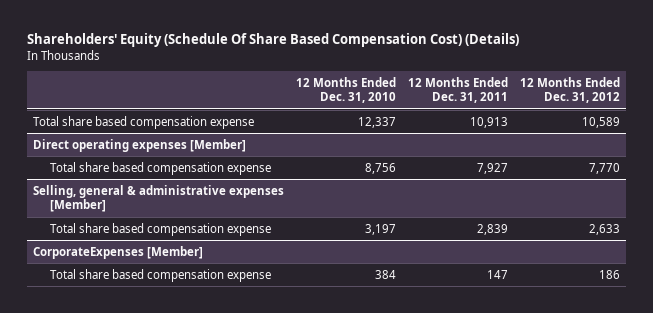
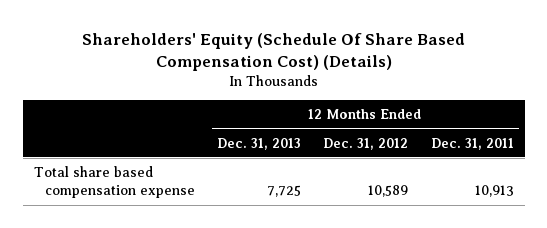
- | 12 Months Ended Dec. 31, 2010 | 12 Months Ended Dec. 31, 2011 | 12 Months Ended Dec. 31, 2012
+ | 12 Months Ended Dec. 31, 2013 | 12 Months Ended Dec. 31, 2012 | 12 Months Ended Dec. 31, 2011
- Direct operating expenses [Member]
- Total share based compensation expense | 8,756 | 7,927 | 7,770
- Selling, general & administrative expenses [Member]
- Total share based compensation expense | 3,197 | 2,839 | 2,633
- CorporateExpenses [Member]
- Total share based compensation expense | 384 | 147 | 186

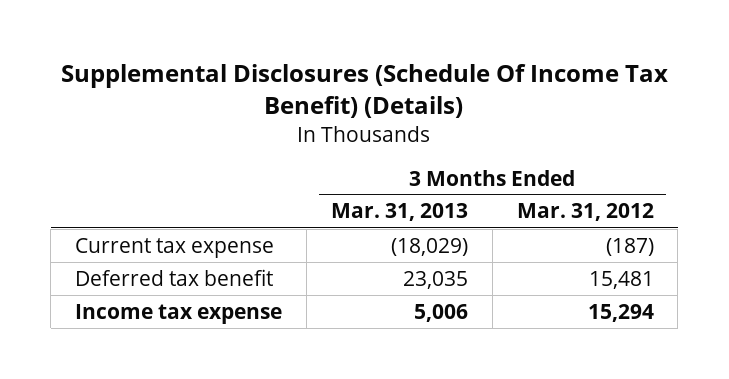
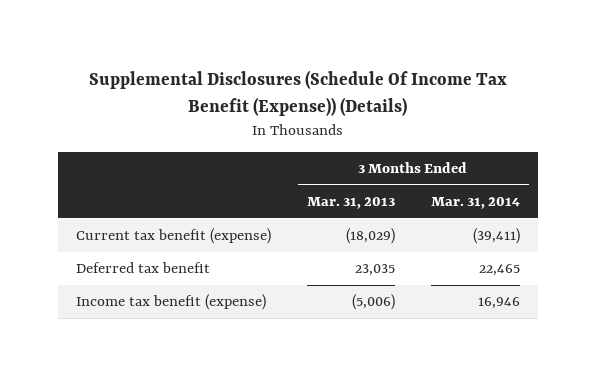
- Supplemental Disclosures (Schedule Of Income Tax Benefit) (Details)
+ Supplemental Disclosures (Schedule Of Income Tax Benefit (Expense)) (Details)
- | 3 Months Ended Mar. 31, 2013 | 3 Months Ended Mar. 31, 2012
+ | 3 Months Ended Mar. 31, 2013 | 3 Months Ended Mar. 31, 2014
- Current tax expense | (18,029) | (187)
+ Current tax benefit (expense) | (18,029) | (39,411)
- Income tax expense | 5,006 | 15,294
+ Income tax benefit (expense) | (5,006) | 16,946

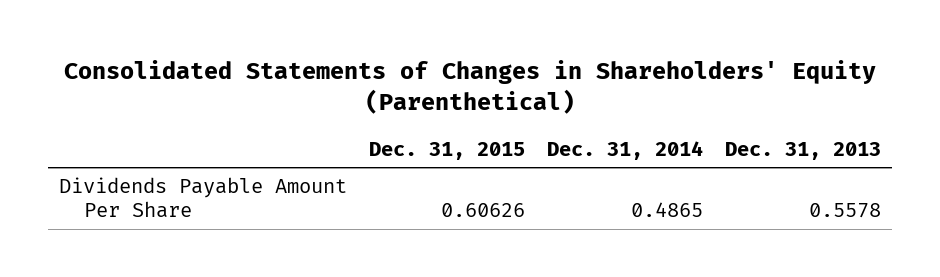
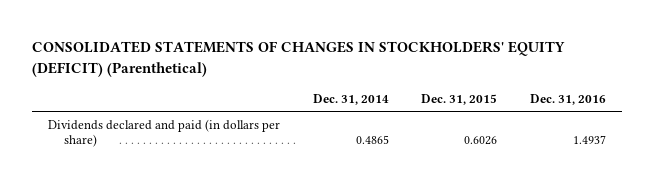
- Consolidated Statements of Changes in Shareholders' Equity (Parenthetical)
+ CONSOLIDATED STATEMENTS OF CHANGES IN STOCKHOLDERS' EQUITY (DEFICIT) (Parenthetical)
- | Dec. 31, 2015 | Dec. 31, 2014 | Dec. 31, 2013
+ | Dec. 31, 2014 | Dec. 31, 2015 | Dec. 31, 2016
- Dividends Payable Amount Per Share | 0.60626 | 0.4865 | 0.5578
+ Dividends declared and paid (in dollars per share) | 0.4865 | 0.6026 | 1.4937

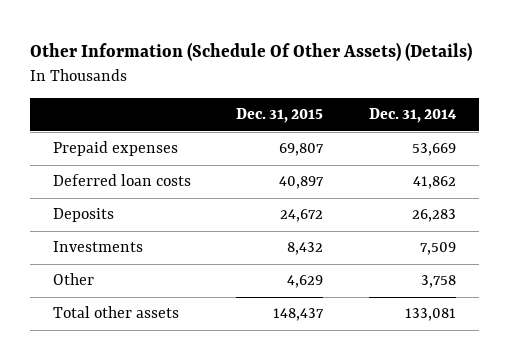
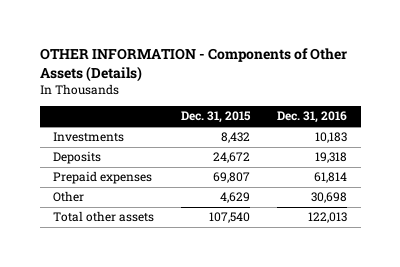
- Other Information (Schedule Of Other Assets) (Details)
+ OTHER INFORMATION - Components of Other Assets (Details)
- | Dec. 31, 2015 | Dec. 31, 2014
+ | Dec. 31, 2015 | Dec. 31, 2016
- Deferred loan costs | 40,897 | 41,862
moved down: Deposits | 24,672 | 19,318
moved down: Prepaid expenses | 69,807 | 61,814
- Total other assets | 148,437 | 133,081
+ Total other assets | 107,540 | 122,013

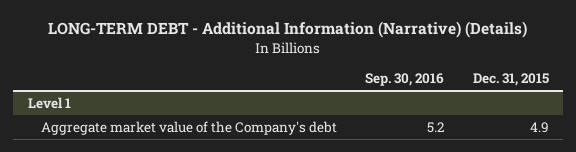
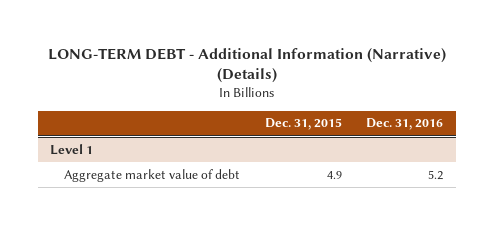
- | Sep. 30, 2016 | Dec. 31, 2015
+ | Dec. 31, 2015 | Dec. 31, 2016
@ Level 1
- Aggregate market value of the Company's debt | 5.2 | 4.9
+ Aggregate market value of debt | 4.9 | 5.2

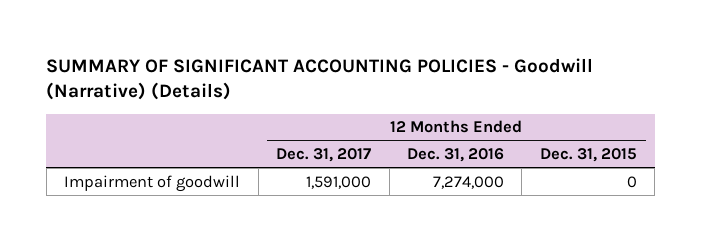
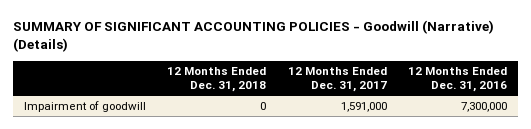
- | 12 Months Ended Dec. 31, 2017 | 12 Months Ended Dec. 31, 2016 | 12 Months Ended Dec. 31, 2015
+ | 12 Months Ended Dec. 31, 2018 | 12 Months Ended Dec. 31, 2017 | 12 Months Ended Dec. 31, 2016
- Impairment of goodwill | 1,591,000 | 7,274,000 | 0
+ Impairment of goodwill | 0 | 1,591,000 | 7,300,000

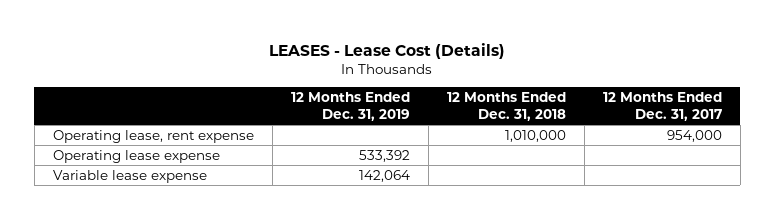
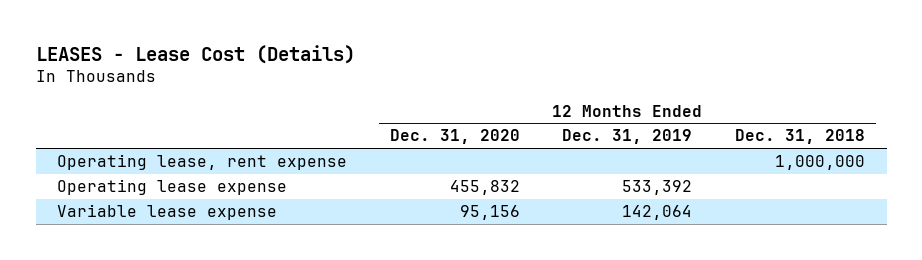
- | 12 Months Ended Dec. 31, 2019 | 12 Months Ended Dec. 31, 2018 | 12 Months Ended Dec. 31, 2017
+ | 12 Months Ended Dec. 31, 2020 | 12 Months Ended Dec. 31, 2019 | 12 Months Ended Dec. 31, 2018
- Operating lease, rent expense | | 1,010,000 | 954,000
+ Operating lease, rent expense | | | 1,000,000

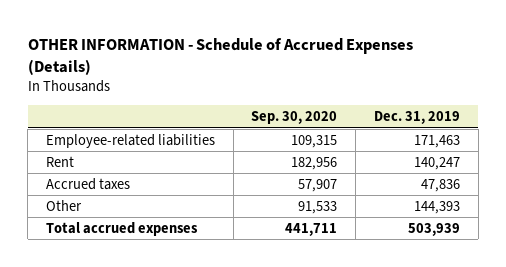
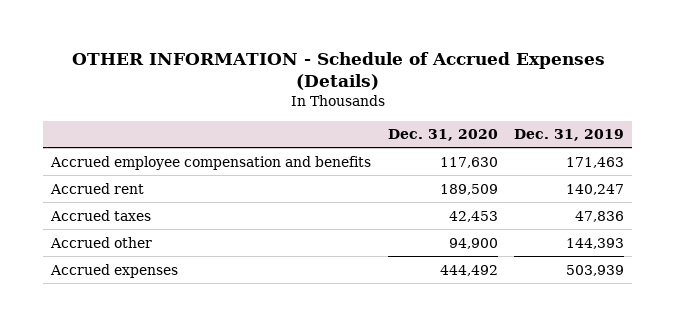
- | Sep. 30, 2020 | Dec. 31, 2019
+ | Dec. 31, 2020 | Dec. 31, 2019
- Employee-related liabilities | 109,315 | 171,463
- Rent | 182,956 | 140,247
+ Accrued employee compensation and benefits | 117,630 | 171,463
+ Accrued rent | 189,509 | 140,247
- Other | 91,533 | 144,393
- Total accrued expenses | 441,711 | 503,939
+ Accrued other | 94,900 | 144,393
+ Accrued expenses | 444,492 | 503,939

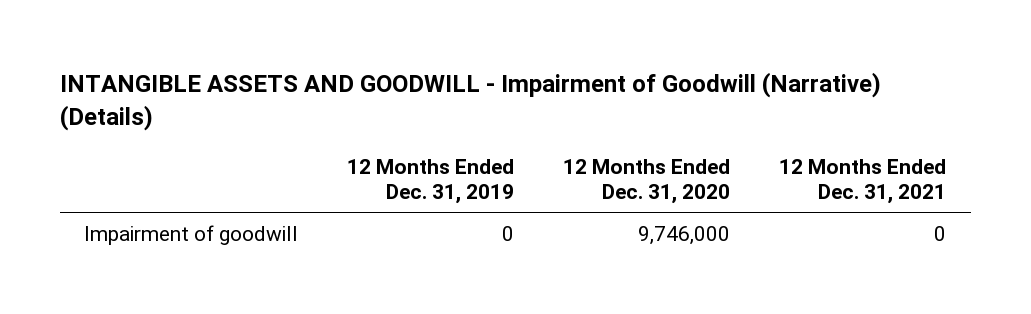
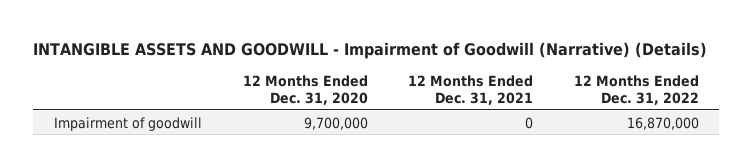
- | 12 Months Ended Dec. 31, 2019 | 12 Months Ended Dec. 31, 2020 | 12 Months Ended Dec. 31, 2021
+ | 12 Months Ended Dec. 31, 2020 | 12 Months Ended Dec. 31, 2021 | 12 Months Ended Dec. 31, 2022
- Impairment of goodwill | 0 | 9,746,000 | 0
+ Impairment of goodwill | 9,700,000 | 0 | 16,870,000

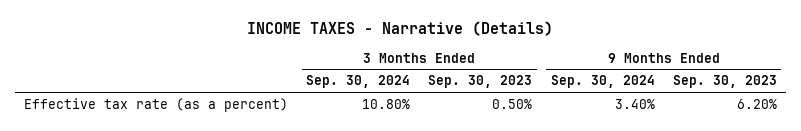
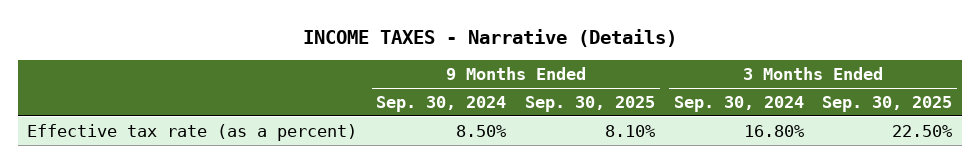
- | 3 Months Ended Sep. 30, 2024 | 3 Months Ended Sep. 30, 2023 | 9 Months Ended Sep. 30, 2024 | 9 Months Ended Sep. 30, 2023
+ | 9 Months Ended Sep. 30, 2024 | 9 Months Ended Sep. 30, 2025 | 3 Months Ended Sep. 30, 2024 | 3 Months Ended Sep. 30, 2025
- Effective tax rate (as a percent) | 10.80% | 0.50% | 3.40% | 6.20%
+ Effective tax rate (as a percent) | 8.50% | 8.10% | 16.80% | 22.50%

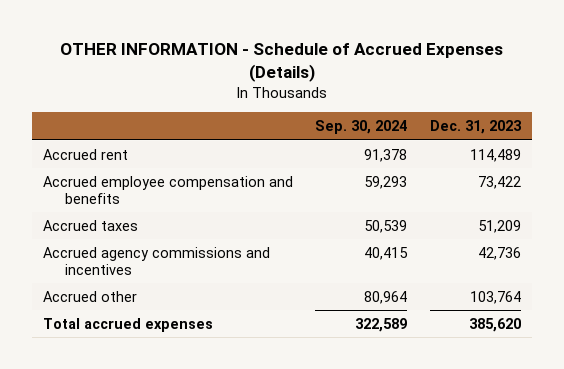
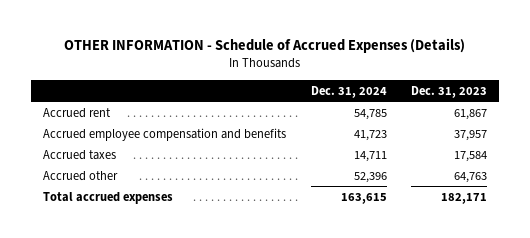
- | Sep. 30, 2024 | Dec. 31, 2023
+ | Dec. 31, 2024 | Dec. 31, 2023
- Accrued rent | 91,378 | 114,489
- Accrued employee compensation and benefits | 59,293 | 73,422
- Accrued taxes | 50,539 | 51,209
- Accrued agency commissions and incentives | 40,415 | 42,736
- Accrued other | 80,964 | 103,764
- Total accrued expenses | 322,589 | 385,620
+ Accrued rent | 54,785 | 61,867
+ Accrued employee compensation and benefits | 41,723 | 37,957
+ Accrued taxes | 14,711 | 17,584
+ Accrued other | 52,396 | 64,763
+ Total accrued expenses | 163,615 | 182,171

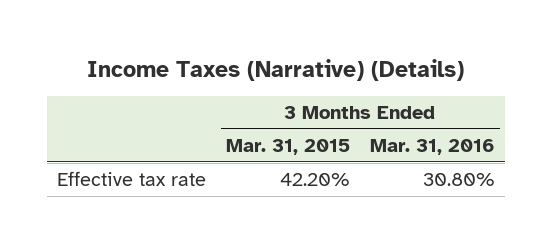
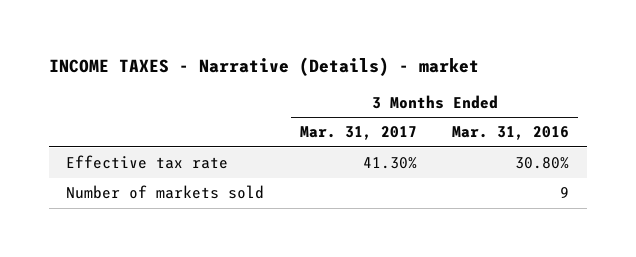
- Income Taxes (Narrative) (Details)
+ INCOME TAXES - Narrative (Details) - market
- | 3 Months Ended Mar. 31, 2015 | 3 Months Ended Mar. 31, 2016
+ | 3 Months Ended Mar. 31, 2017 | 3 Months Ended Mar. 31, 2016
+ Number of markets sold | | 9

